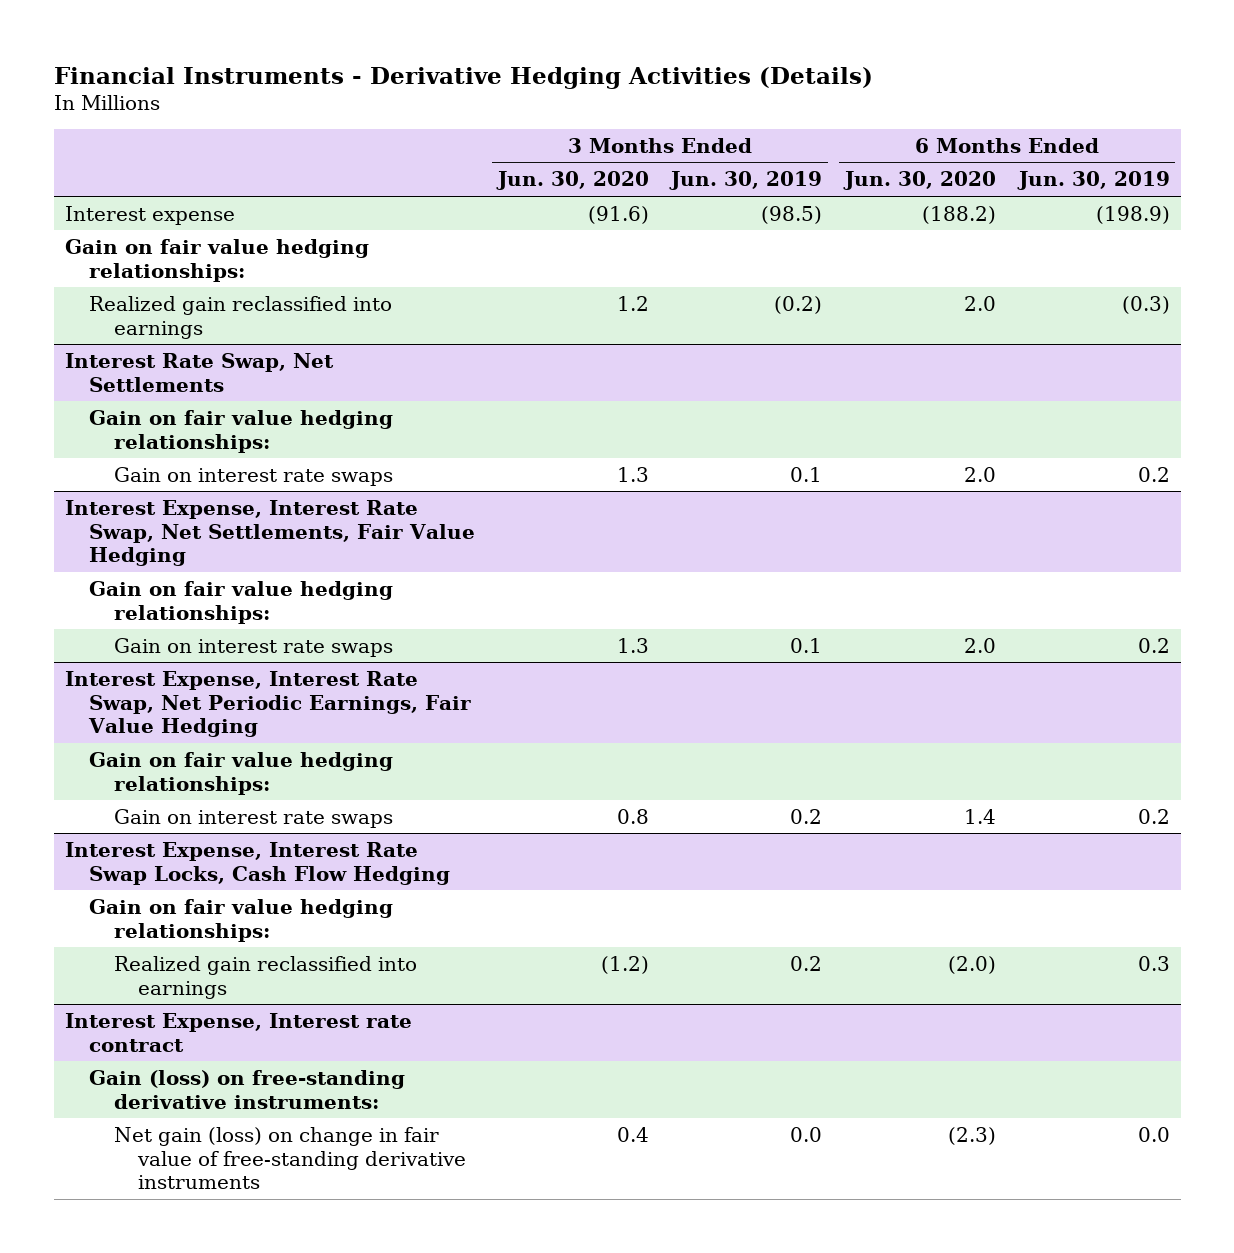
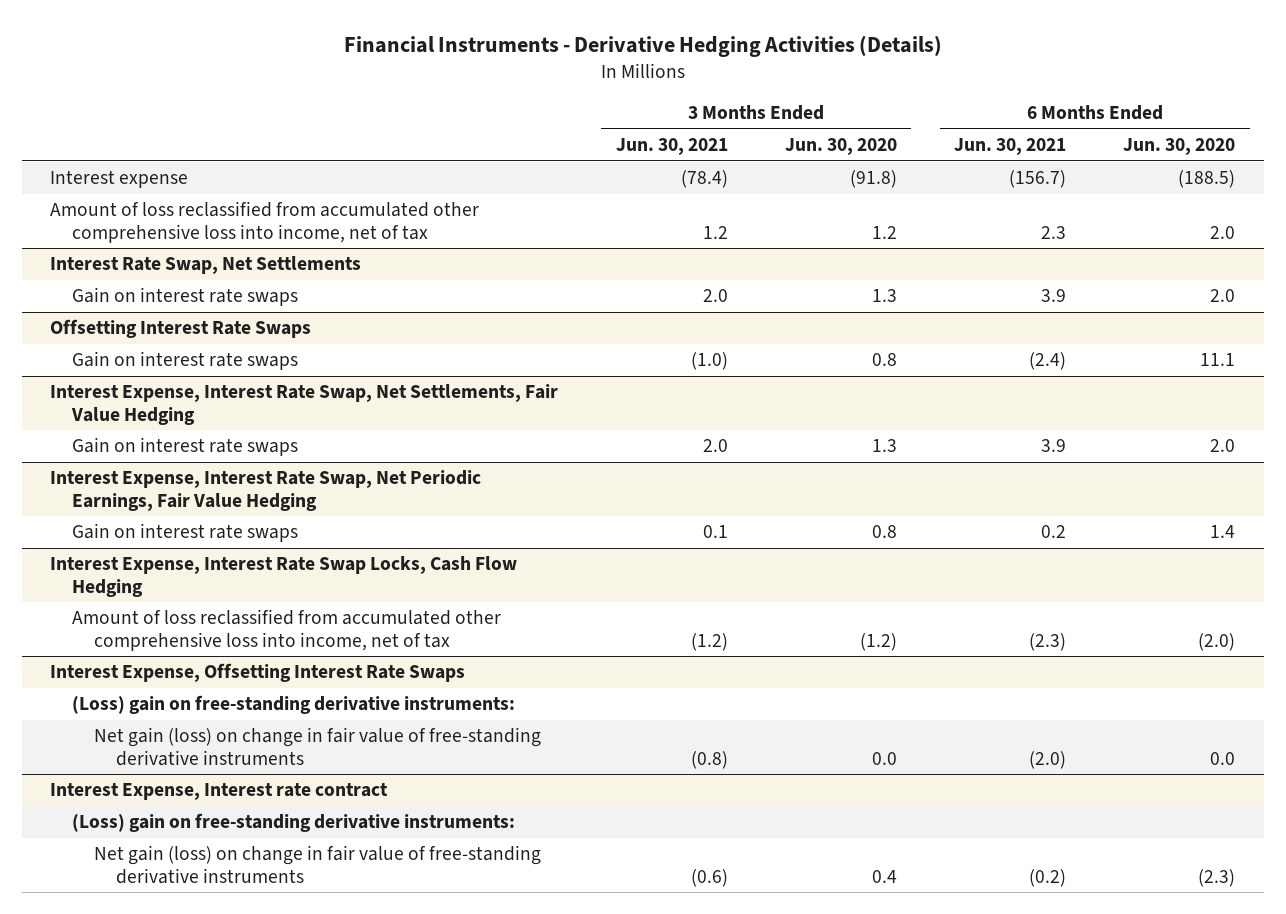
- | 3 Months Ended Jun. 30, 2020 | 3 Months Ended Jun. 30, 2019 | 6 Months Ended Jun. 30, 2020 | 6 Months Ended Jun. 30, 2019
+ | 3 Months Ended Jun. 30, 2021 | 3 Months Ended Jun. 30, 2020 | 6 Months Ended Jun. 30, 2021 | 6 Months Ended Jun. 30, 2020
- Interest expense | (91.6) | (98.5) | (188.2) | (198.9)
- Gain on fair value hedging relationships:
- Realized gain reclassified into earnings | 1.2 | (0.2) | 2.0 | (0.3)
+ Interest expense | (78.4) | (91.8) | (156.7) | (188.5)
+ Amount of loss reclassified from accumulated other comprehensive loss into income, net of tax | 1.2 | 1.2 | 2.3 | 2.0
@ Interest Rate Swap, Net Settlements
- Gain on fair value hedging relationships:
+ Offsetting Interest Rate Swaps
+ Gain on interest rate swaps | (1.0) | 0.8 | (2.4) | 11.1
@ Interest Expense, Interest Rate Swap, Net Settlements, Fair Value Hedging
- Gain on fair value hedging relationships:
@ Interest Expense, Interest Rate Swap, Net Periodic Earnings, Fair Value Hedging
- Gain on fair value hedging relationships:
@ Interest Expense, Interest Rate Swap Locks, Cash Flow Hedging
- Gain on fair value hedging relationships:
- Realized gain reclassified into earnings | (1.2) | 0.2 | (2.0) | 0.3
+ Amount of loss reclassified from accumulated other comprehensive loss into income, net of tax | (1.2) | (1.2) | (2.3) | (2.0)
+ Interest Expense, Offsetting Interest Rate Swaps
+ (Loss) gain on free-standing derivative instruments:
+ Net gain (loss) on change in fair value of free-standing derivative instruments | (0.8) | 0.0 | (2.0) | 0.0
@ Interest Expense, Interest rate contract
- Gain (loss) on free-standing derivative instruments:
+ (Loss) gain on free-standing derivative instruments:

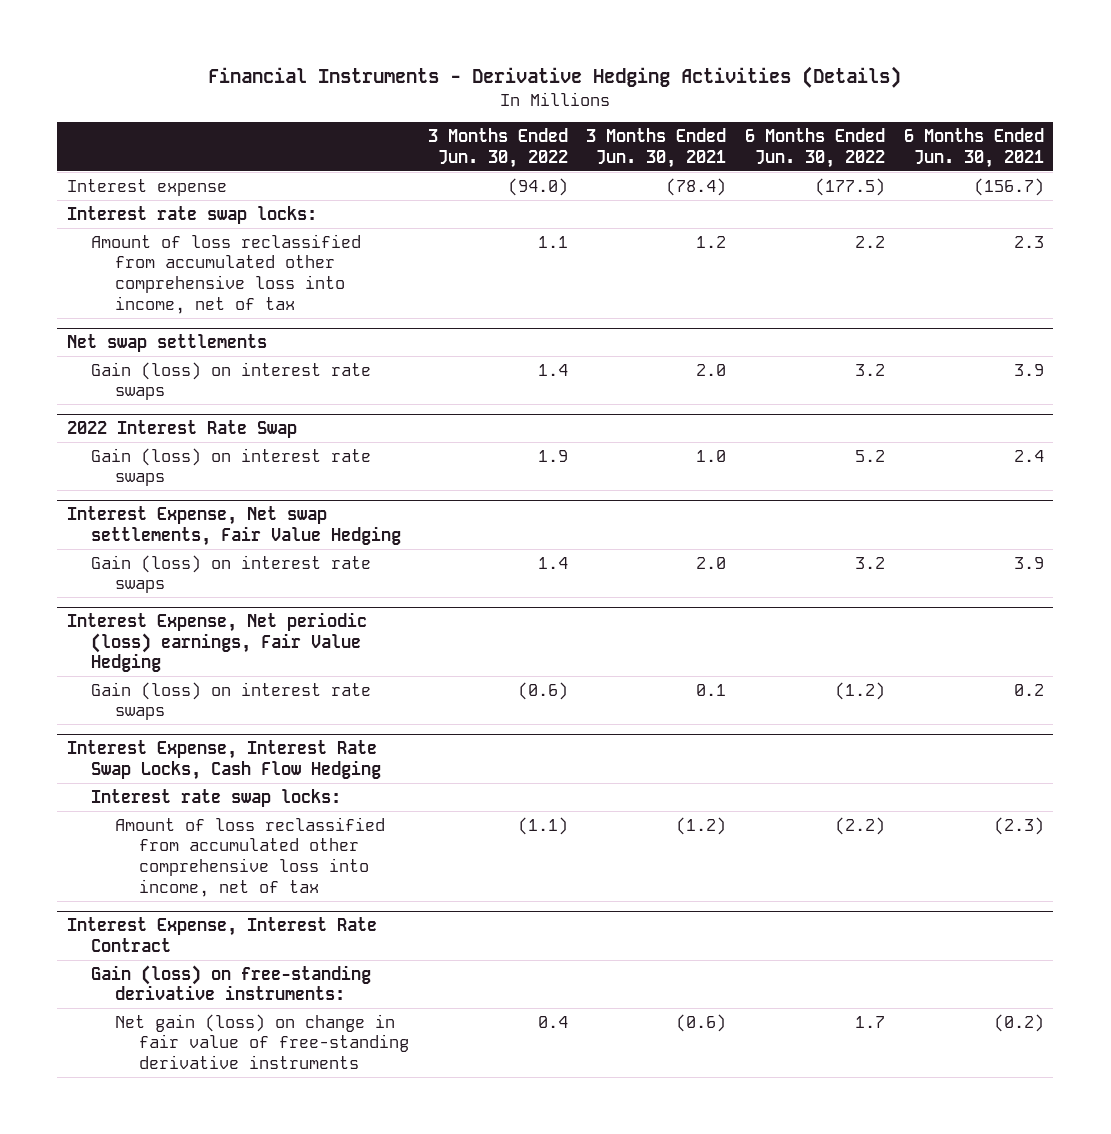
- | 3 Months Ended Jun. 30, 2021 | 3 Months Ended Jun. 30, 2020 | 6 Months Ended Jun. 30, 2021 | 6 Months Ended Jun. 30, 2020
+ | 3 Months Ended Jun. 30, 2022 | 3 Months Ended Jun. 30, 2021 | 6 Months Ended Jun. 30, 2022 | 6 Months Ended Jun. 30, 2021
+ Interest rate swap locks:
- Interest Rate Swap, Net Settlements
- Gain on interest rate swaps | 2.0 | 1.3 | 3.9 | 2.0
- Offsetting Interest Rate Swaps
- Gain on interest rate swaps | (1.0) | 0.8 | (2.4) | 11.1
- Interest Expense, Interest Rate Swap, Net Settlements, Fair Value Hedging
- Gain on interest rate swaps | 2.0 | 1.3 | 3.9 | 2.0
- Interest Expense, Interest Rate Swap, Net Periodic Earnings, Fair Value Hedging
- Gain on interest rate swaps | 0.1 | 0.8 | 0.2 | 1.4
+ Net swap settlements
+ Gain (loss) on interest rate swaps | 1.4 | 2.0 | 3.2 | 3.9
+ 2022 Interest Rate Swap
+ Gain (loss) on interest rate swaps | 1.9 | 1.0 | 5.2 | 2.4
+ Interest Expense, Net swap settlements, Fair Value Hedging
+ Gain (loss) on interest rate swaps | 1.4 | 2.0 | 3.2 | 3.9
+ Interest Expense, Net periodic (loss) earnings, Fair Value Hedging
+ Gain (loss) on interest rate swaps | (0.6) | 0.1 | (1.2) | 0.2
@ Interest Expense, Interest Rate Swap Locks, Cash Flow Hedging
+ Interest rate swap locks:
- Interest Expense, Offsetting Interest Rate Swaps
- (Loss) gain on free-standing derivative instruments:
- Net gain (loss) on change in fair value of free-standing derivative instruments | (0.8) | 0.0 | (2.0) | 0.0
- Interest Expense, Interest rate contract
- (Loss) gain on free-standing derivative instruments:
+ Interest Expense, Interest Rate Contract
+ Gain (loss) on free-standing derivative instruments:

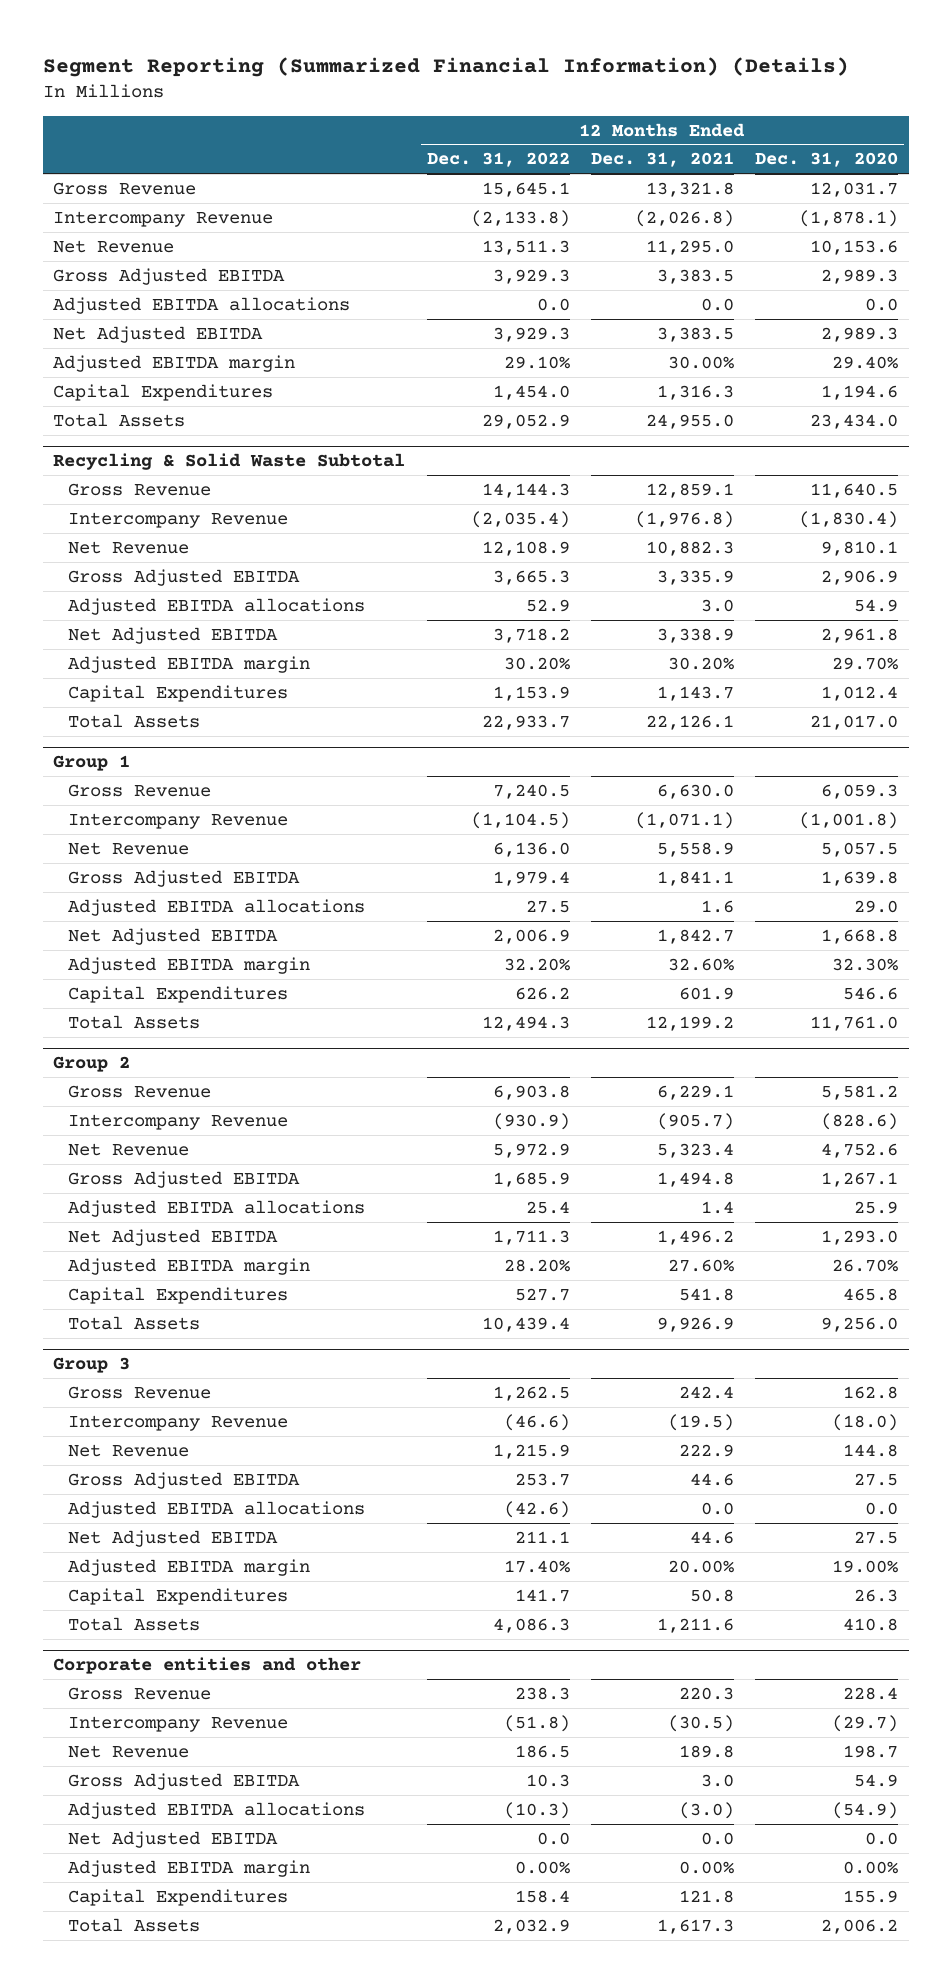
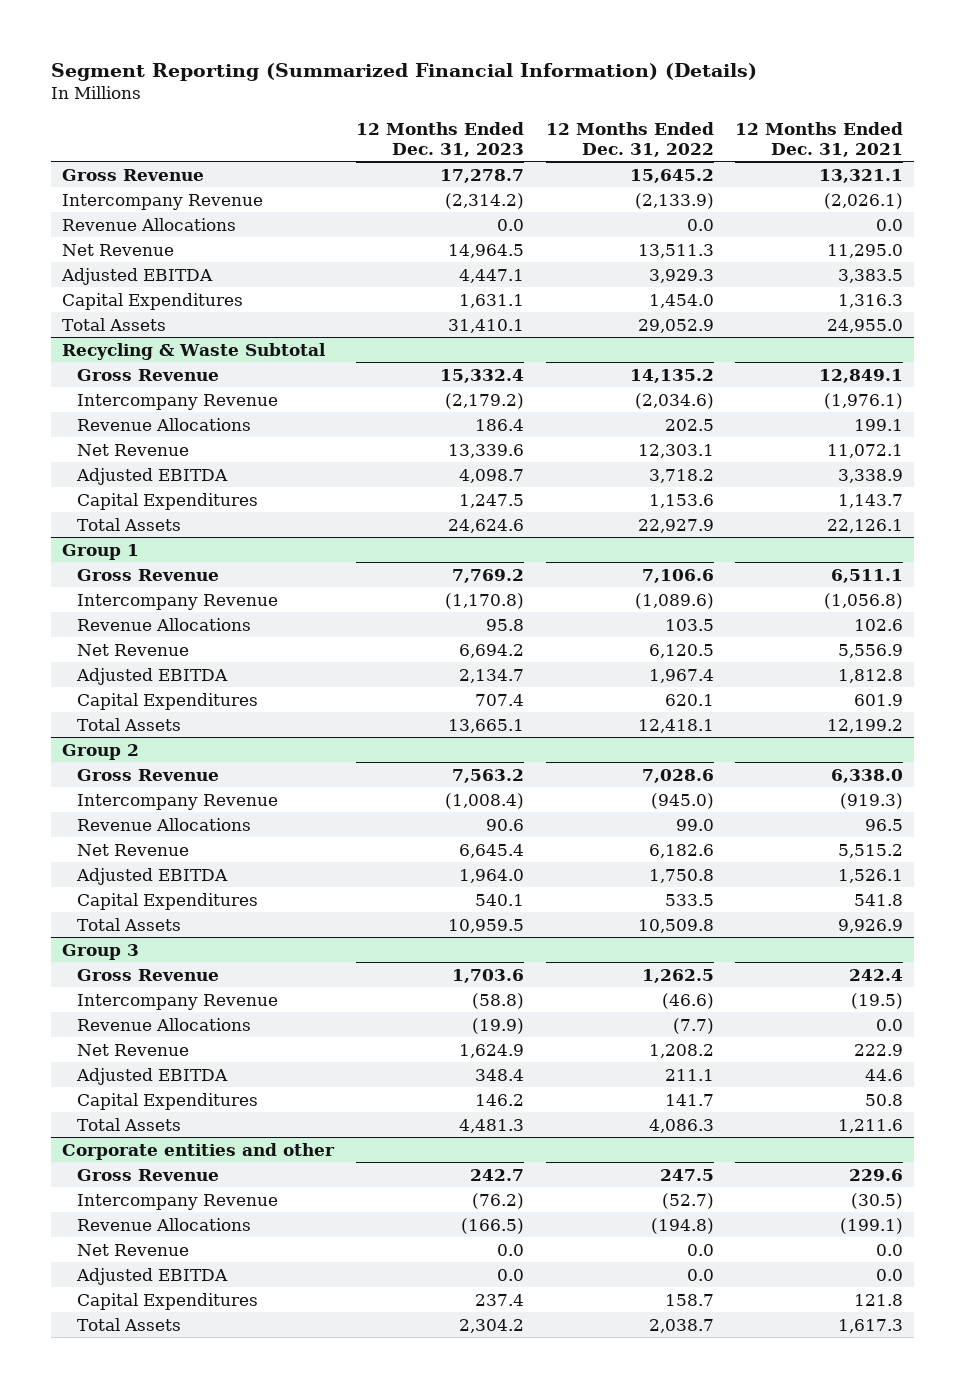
- | 12 Months Ended Dec. 31, 2022 | 12 Months Ended Dec. 31, 2021 | 12 Months Ended Dec. 31, 2020
+ | 12 Months Ended Dec. 31, 2023 | 12 Months Ended Dec. 31, 2022 | 12 Months Ended Dec. 31, 2021
- Gross Revenue | 15,645.1 | 13,321.8 | 12,031.7
- Intercompany Revenue | (2,133.8) | (2,026.8) | (1,878.1)
+ Gross Revenue | 17,278.7 | 15,645.2 | 13,321.1
+ Intercompany Revenue | (2,314.2) | (2,133.9) | (2,026.1)
+ Revenue Allocations | 0.0 | 0.0 | 0.0
- Gross Adjusted EBITDA | 3,929.3 | 3,383.5 | 2,989.3
- Adjusted EBITDA allocations | 0.0 | 0.0 | 0.0
- Net Adjusted EBITDA | 3,929.3 | 3,383.5 | 2,989.3
- Adjusted EBITDA margin | 29.10% | 30.00% | 29.40%
+ Adjusted EBITDA | 4,447.1 | 3,929.3 | 3,383.5
- Recycling & Solid Waste Subtotal
- Gross Revenue | 14,144.3 | 12,859.1 | 11,640.5
- Intercompany Revenue | (2,035.4) | (1,976.8) | (1,830.4)
- Net Revenue | 12,108.9 | 10,882.3 | 9,810.1
- Gross Adjusted EBITDA | 3,665.3 | 3,335.9 | 2,906.9
- Adjusted EBITDA allocations | 52.9 | 3.0 | 54.9
- Net Adjusted EBITDA | 3,718.2 | 3,338.9 | 2,961.8
- Adjusted EBITDA margin | 30.20% | 30.20% | 29.70%
- Capital Expenditures | 1,153.9 | 1,143.7 | 1,012.4
- Total Assets | 22,933.7 | 22,126.1 | 21,017.0
+ Recycling & Waste Subtotal
+ Gross Revenue | 15,332.4 | 14,135.2 | 12,849.1
+ Intercompany Revenue | (2,179.2) | (2,034.6) | (1,976.1)
+ Revenue Allocations | 186.4 | 202.5 | 199.1
+ Net Revenue | 13,339.6 | 12,303.1 | 11,072.1
+ Adjusted EBITDA | 4,098.7 | 3,718.2 | 3,338.9
+ Capital Expenditures | 1,247.5 | 1,153.6 | 1,143.7
+ Total Assets | 24,624.6 | 22,927.9 | 22,126.1
@ Group 1
- Gross Revenue | 7,240.5 | 6,630.0 | 6,059.3
- Intercompany Revenue | (1,104.5) | (1,071.1) | (1,001.8)
- Net Revenue | 6,136.0 | 5,558.9 | 5,057.5
- Gross Adjusted EBITDA | 1,979.4 | 1,841.1 | 1,639.8
- Adjusted EBITDA allocations | 27.5 | 1.6 | 29.0
- Net Adjusted EBITDA | 2,006.9 | 1,842.7 | 1,668.8
- Adjusted EBITDA margin | 32.20% | 32.60% | 32.30%
- Capital Expenditures | 626.2 | 601.9 | 546.6
- Total Assets | 12,494.3 | 12,199.2 | 11,761.0
+ Gross Revenue | 7,769.2 | 7,106.6 | 6,511.1
+ Intercompany Revenue | (1,170.8) | (1,089.6) | (1,056.8)
+ Revenue Allocations | 95.8 | 103.5 | 102.6
+ Net Revenue | 6,694.2 | 6,120.5 | 5,556.9
+ Adjusted EBITDA | 2,134.7 | 1,967.4 | 1,812.8
+ Capital Expenditures | 707.4 | 620.1 | 601.9
+ Total Assets | 13,665.1 | 12,418.1 | 12,199.2
@ Group 2
- Gross Revenue | 6,903.8 | 6,229.1 | 5,581.2
- Intercompany Revenue | (930.9) | (905.7) | (828.6)
- Net Revenue | 5,972.9 | 5,323.4 | 4,752.6
- Gross Adjusted EBITDA | 1,685.9 | 1,494.8 | 1,267.1
- Adjusted EBITDA allocations | 25.4 | 1.4 | 25.9
- Net Adjusted EBITDA | 1,711.3 | 1,496.2 | 1,293.0
- Adjusted EBITDA margin | 28.20% | 27.60% | 26.70%
- Capital Expenditures | 527.7 | 541.8 | 465.8
- Total Assets | 10,439.4 | 9,926.9 | 9,256.0
+ Gross Revenue | 7,563.2 | 7,028.6 | 6,338.0
+ Intercompany Revenue | (1,008.4) | (945.0) | (919.3)
+ Revenue Allocations | 90.6 | 99.0 | 96.5
+ Net Revenue | 6,645.4 | 6,182.6 | 5,515.2
+ Adjusted EBITDA | 1,964.0 | 1,750.8 | 1,526.1
+ Capital Expenditures | 540.1 | 533.5 | 541.8
+ Total Assets | 10,959.5 | 10,509.8 | 9,926.9
@ Group 3
- Net Revenue | 1,215.9 | 222.9 | 144.8
- Gross Adjusted EBITDA | 253.7 | 44.6 | 27.5
- Adjusted EBITDA allocations | (42.6) | 0.0 | 0.0
- Net Adjusted EBITDA | 211.1 | 44.6 | 27.5
- Adjusted EBITDA margin | 17.40% | 20.00% | 19.00%
+ Revenue Allocations | (19.9) | (7.7) | 0.0
+ Net Revenue | 1,624.9 | 1,208.2 | 222.9
+ Adjusted EBITDA | 348.4 | 211.1 | 44.6
@ Corporate entities and other
- Gross Revenue | 238.3 | 220.3 | 228.4
- Intercompany Revenue | (51.8) | (30.5) | (29.7)
- Net Revenue | 186.5 | 189.8 | 198.7
- Gross Adjusted EBITDA | 10.3 | 3.0 | 54.9
- Adjusted EBITDA allocations | (10.3) | (3.0) | (54.9)
- Net Adjusted EBITDA | 0.0 | 0.0 | 0.0
- Adjusted EBITDA margin | 0.00% | 0.00% | 0.00%
- Capital Expenditures | 158.4 | 121.8 | 155.9
- Total Assets | 2,032.9 | 1,617.3 | 2,006.2
+ Gross Revenue | 242.7 | 247.5 | 229.6
+ Intercompany Revenue | (76.2) | (52.7) | (30.5)
+ Revenue Allocations | (166.5) | (194.8) | (199.1)
+ Net Revenue | 0.0 | 0.0 | 0.0
+ Adjusted EBITDA | 0.0 | 0.0 | 0.0
+ Capital Expenditures | 237.4 | 158.7 | 121.8
+ Total Assets | 2,304.2 | 2,038.7 | 1,617.3

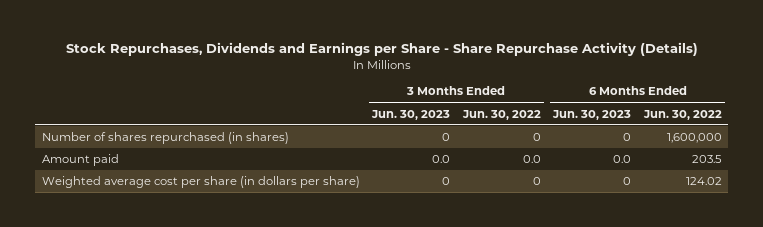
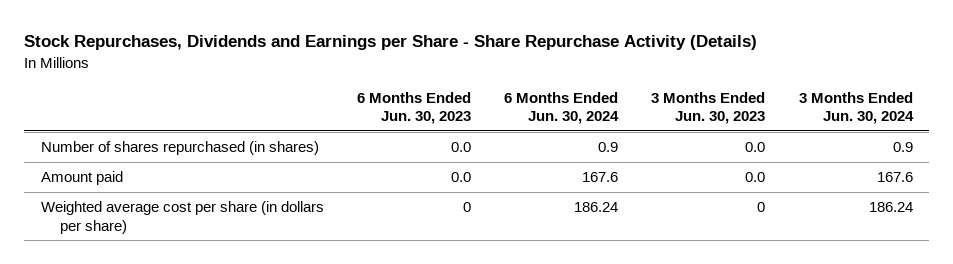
- | 3 Months Ended Jun. 30, 2023 | 3 Months Ended Jun. 30, 2022 | 6 Months Ended Jun. 30, 2023 | 6 Months Ended Jun. 30, 2022
+ | 6 Months Ended Jun. 30, 2023 | 6 Months Ended Jun. 30, 2024 | 3 Months Ended Jun. 30, 2023 | 3 Months Ended Jun. 30, 2024
- Number of shares repurchased (in shares) | 0 | 0 | 0 | 1,600,000
+ Number of shares repurchased (in shares) | 0.0 | 0.9 | 0.0 | 0.9

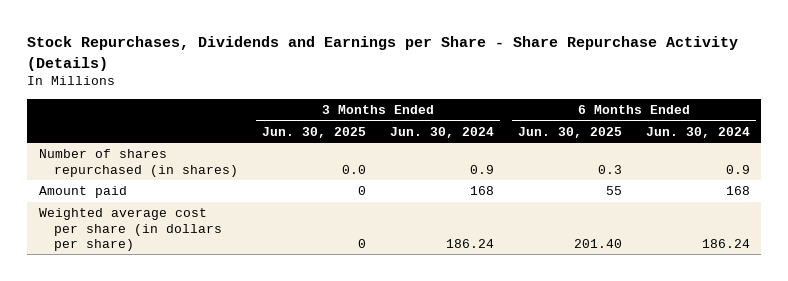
- | 6 Months Ended Jun. 30, 2023 | 6 Months Ended Jun. 30, 2024 | 3 Months Ended Jun. 30, 2023 | 3 Months Ended Jun. 30, 2024
+ | 3 Months Ended Jun. 30, 2025 | 3 Months Ended Jun. 30, 2024 | 6 Months Ended Jun. 30, 2025 | 6 Months Ended Jun. 30, 2024
- Amount paid | 0.0 | 167.6 | 0.0 | 167.6
+ Amount paid | 0 | 168 | 55 | 168

